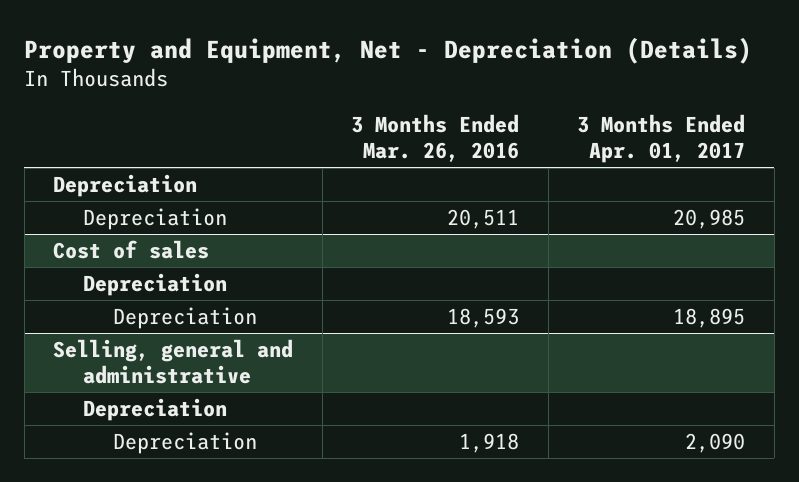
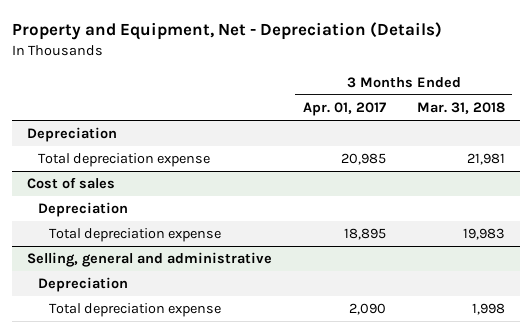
- | 3 Months Ended Mar. 26, 2016 | 3 Months Ended Apr. 01, 2017
+ | 3 Months Ended Apr. 01, 2017 | 3 Months Ended Mar. 31, 2018
- Depreciation | 20,511 | 20,985
+ Total depreciation expense | 20,985 | 21,981
@ Cost of sales
- Depreciation | 18,593 | 18,895
+ Total depreciation expense | 18,895 | 19,983
@ Selling, general and administrative
- Depreciation | 1,918 | 2,090
+ Total depreciation expense | 2,090 | 1,998

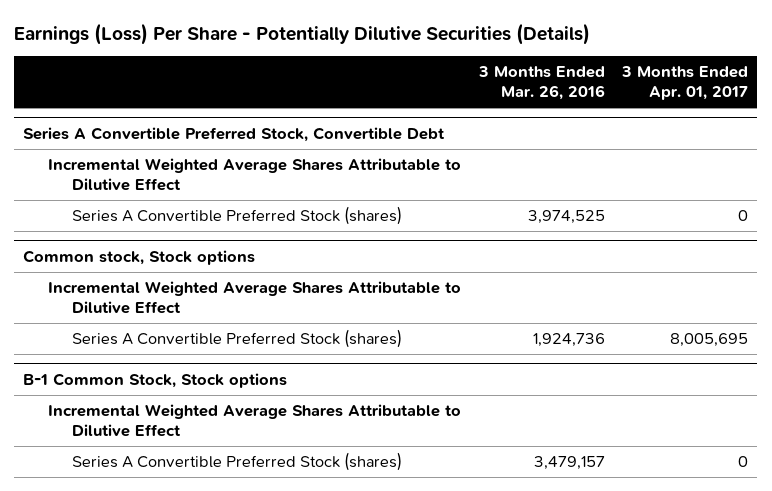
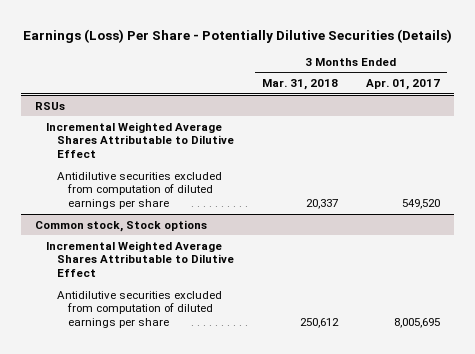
- | 3 Months Ended Mar. 26, 2016 | 3 Months Ended Apr. 01, 2017
+ | 3 Months Ended Mar. 31, 2018 | 3 Months Ended Apr. 01, 2017
- Series A Convertible Preferred Stock, Convertible Debt
+ RSUs
- Series A Convertible Preferred Stock (shares) | 3,974,525 | 0
+ Antidilutive securities excluded from computation of diluted earnings per share | 20,337 | 549,520
@ Common stock, Stock options
- Series A Convertible Preferred Stock (shares) | 1,924,736 | 8,005,695
- B-1 Common Stock, Stock options
- Incremental Weighted Average Shares Attributable to Dilutive Effect
- Series A Convertible Preferred Stock (shares) | 3,479,157 | 0
@ Common stock, Stock options
+ Antidilutive securities excluded from computation of diluted earnings per share | 250,612 | 8,005,695

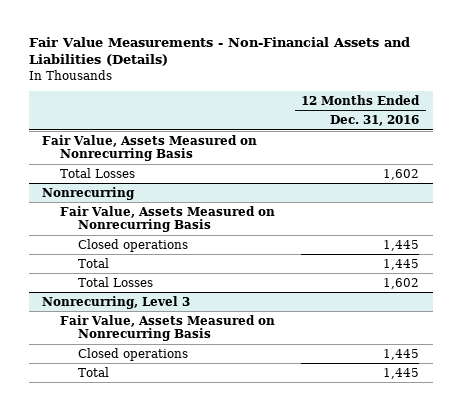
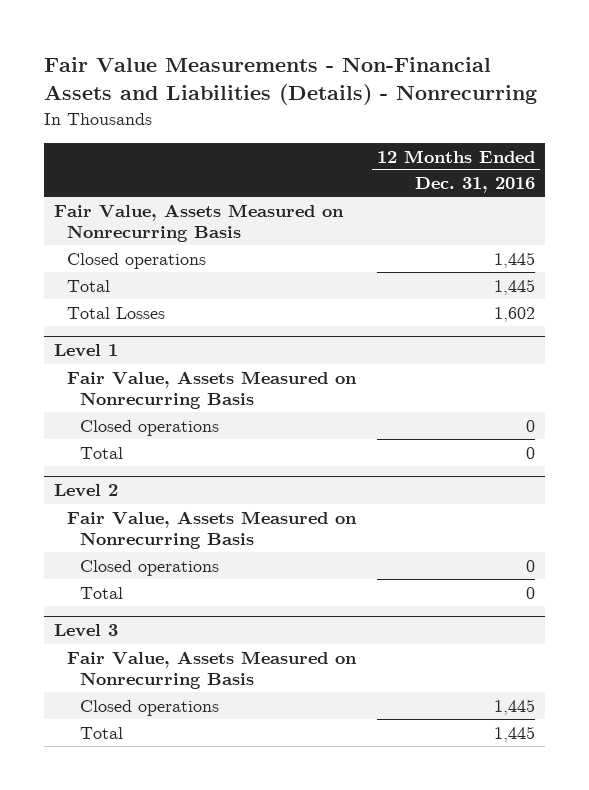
- Fair Value Measurements - Non-Financial Assets and Liabilities (Details)
+ Fair Value Measurements - Non-Financial Assets and Liabilities (Details) - Nonrecurring
- Total Losses | 1,602
- Nonrecurring
- Fair Value, Assets Measured on Nonrecurring Basis
- Nonrecurring, Level 3
+ Level 1
+ Closed operations | 0
+ Total | 0
+ Level 2
+ Fair Value, Assets Measured on Nonrecurring Basis
+ Closed operations | 0
+ Total | 0
+ Level 3
+ Fair Value, Assets Measured on Nonrecurring Basis

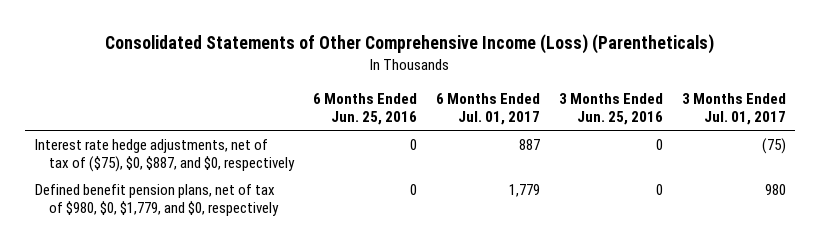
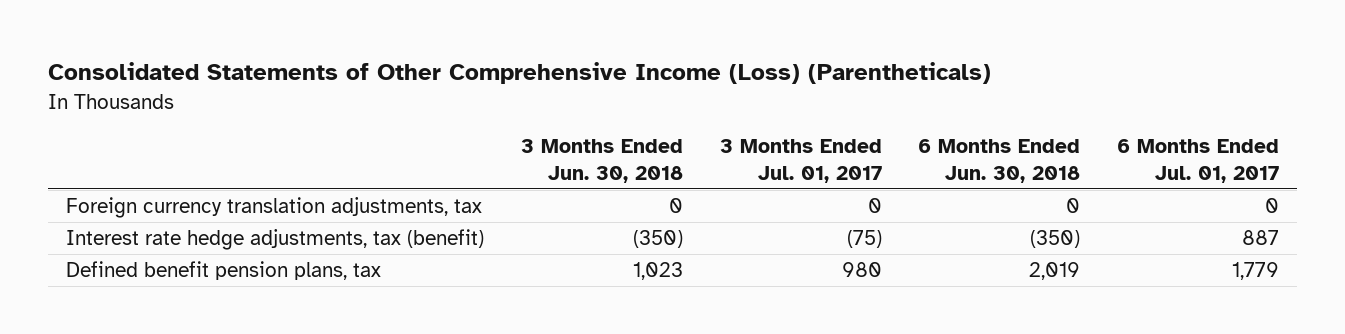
- | 6 Months Ended Jun. 25, 2016 | 6 Months Ended Jul. 01, 2017 | 3 Months Ended Jun. 25, 2016 | 3 Months Ended Jul. 01, 2017
+ | 3 Months Ended Jun. 30, 2018 | 3 Months Ended Jul. 01, 2017 | 6 Months Ended Jun. 30, 2018 | 6 Months Ended Jul. 01, 2017
- Interest rate hedge adjustments, net of tax of ($75), $0, $887, and $0, respectively | 0 | 887 | 0 | (75)
- Defined benefit pension plans, net of tax of $980, $0, $1,779, and $0, respectively | 0 | 1,779 | 0 | 980
+ Foreign currency translation adjustments, tax | 0 | 0 | 0 | 0
+ Interest rate hedge adjustments, tax (benefit) | (350) | (75) | (350) | 887
+ Defined benefit pension plans, tax | 1,023 | 980 | 2,019 | 1,779

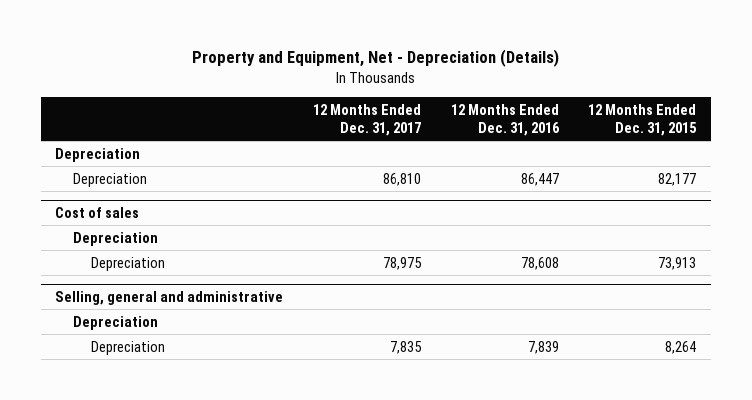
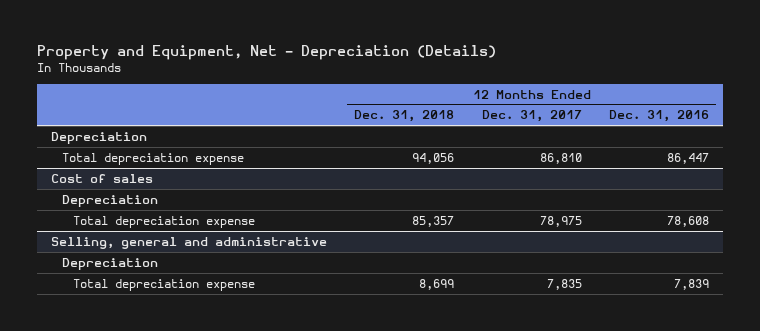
- | 12 Months Ended Dec. 31, 2017 | 12 Months Ended Dec. 31, 2016 | 12 Months Ended Dec. 31, 2015
+ | 12 Months Ended Dec. 31, 2018 | 12 Months Ended Dec. 31, 2017 | 12 Months Ended Dec. 31, 2016
- Depreciation | 86,810 | 86,447 | 82,177
+ Total depreciation expense | 94,056 | 86,810 | 86,447
@ Cost of sales
- Depreciation | 78,975 | 78,608 | 73,913
+ Total depreciation expense | 85,357 | 78,975 | 78,608
@ Selling, general and administrative
- Depreciation | 7,835 | 7,839 | 8,264
+ Total depreciation expense | 8,699 | 7,835 | 7,839

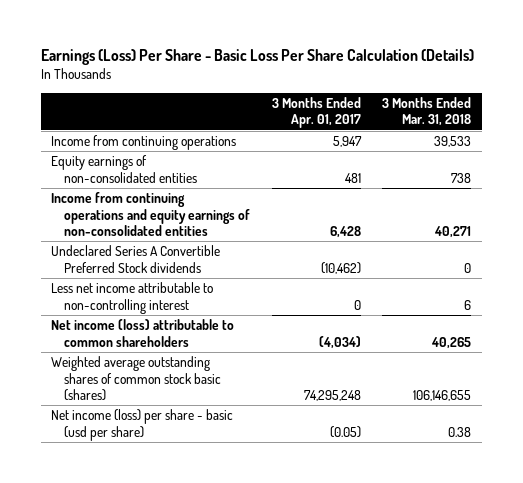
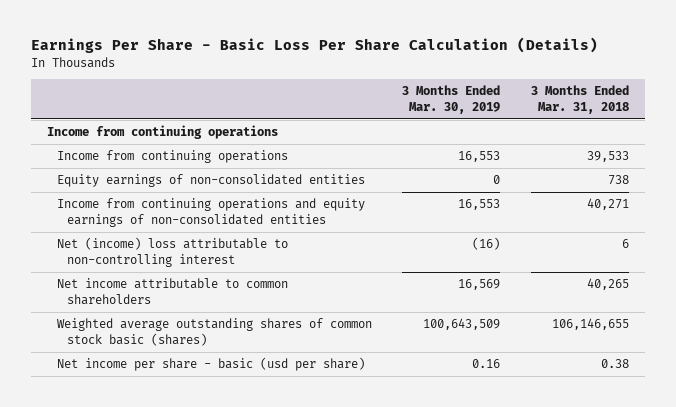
- Earnings (Loss) Per Share - Basic Loss Per Share Calculation (Details)
+ Earnings Per Share - Basic Loss Per Share Calculation (Details)
- | 3 Months Ended Apr. 01, 2017 | 3 Months Ended Mar. 31, 2018
+ | 3 Months Ended Mar. 30, 2019 | 3 Months Ended Mar. 31, 2018
+ Income from continuing operations
- Undeclared Series A Convertible Preferred Stock dividends | (10,462) | 0
- Less net income attributable to non-controlling interest | 0 | 6
- Net income (loss) attributable to common shareholders | (4,034) | 40,265
+ Net (income) loss attributable to non-controlling interest | (16) | 6
+ Net income attributable to common shareholders | 16,569 | 40,265
- Net income (loss) per share - basic (usd per share) | (0.05) | 0.38
+ Net income per share - basic (usd per share) | 0.16 | 0.38

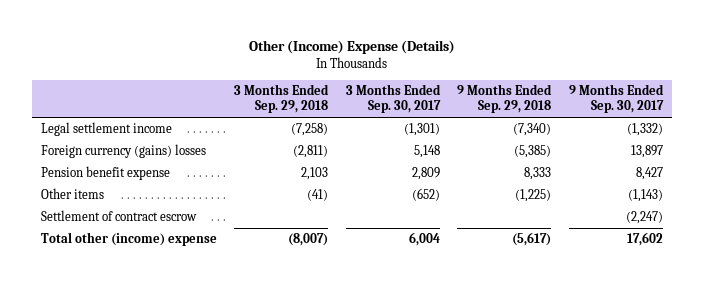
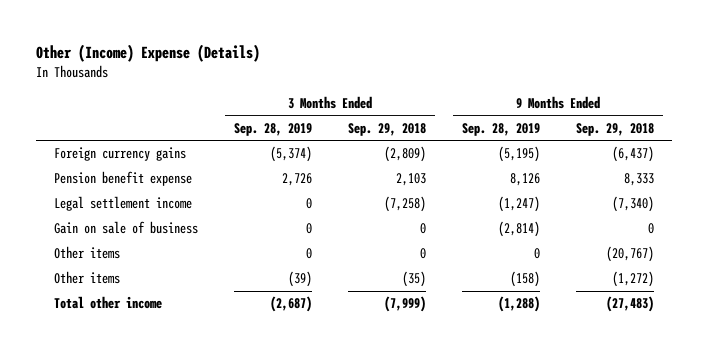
- | 3 Months Ended Sep. 29, 2018 | 3 Months Ended Sep. 30, 2017 | 9 Months Ended Sep. 29, 2018 | 9 Months Ended Sep. 30, 2017
+ | 3 Months Ended Sep. 28, 2019 | 3 Months Ended Sep. 29, 2018 | 9 Months Ended Sep. 28, 2019 | 9 Months Ended Sep. 29, 2018
- Foreign currency (gains) losses | (2,811) | 5,148 | (5,385) | 13,897
+ Foreign currency gains | (5,374) | (2,809) | (5,195) | (6,437)
- Other items | (41) | (652) | (1,225) | (1,143)
- Settlement of contract escrow | | | | (2,247)
- Total other (income) expense | (8,007) | 6,004 | (5,617) | 17,602
moved down: Legal settlement income | 0 | (7,258) | (1,247) | (7,340)
+ Gain on sale of business | 0 | 0 | (2,814) | 0
+ Other items | 0 | 0 | 0 | (20,767)
+ Other items | (39) | (35) | (158) | (1,272)
+ Total other income | (2,687) | (7,999) | (1,288) | (27,483)

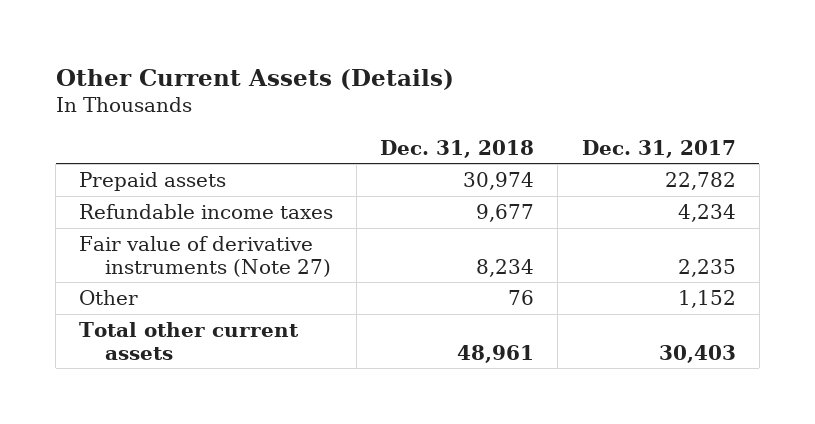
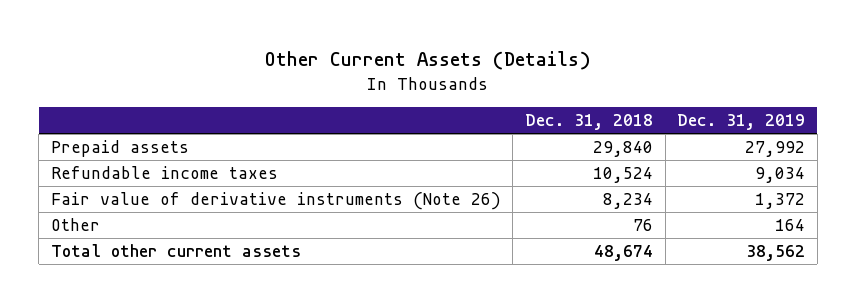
- | Dec. 31, 2018 | Dec. 31, 2017
+ | Dec. 31, 2018 | Dec. 31, 2019
- Prepaid assets | 30,974 | 22,782
- Refundable income taxes | 9,677 | 4,234
- Fair value of derivative instruments (Note 27) | 8,234 | 2,235
+ Prepaid assets | 29,840 | 27,992
+ Refundable income taxes | 10,524 | 9,034
+ Fair value of derivative instruments (Note 26) | 8,234 | 1,372
- Total other current assets | 48,961 | 30,403
+ Total other current assets | 48,674 | 38,562

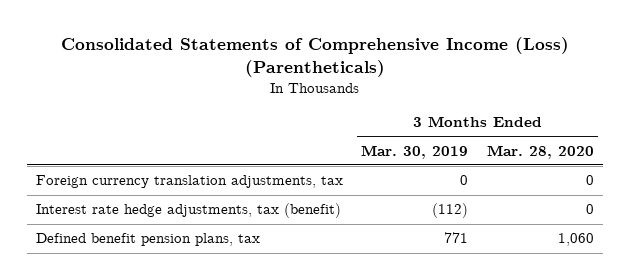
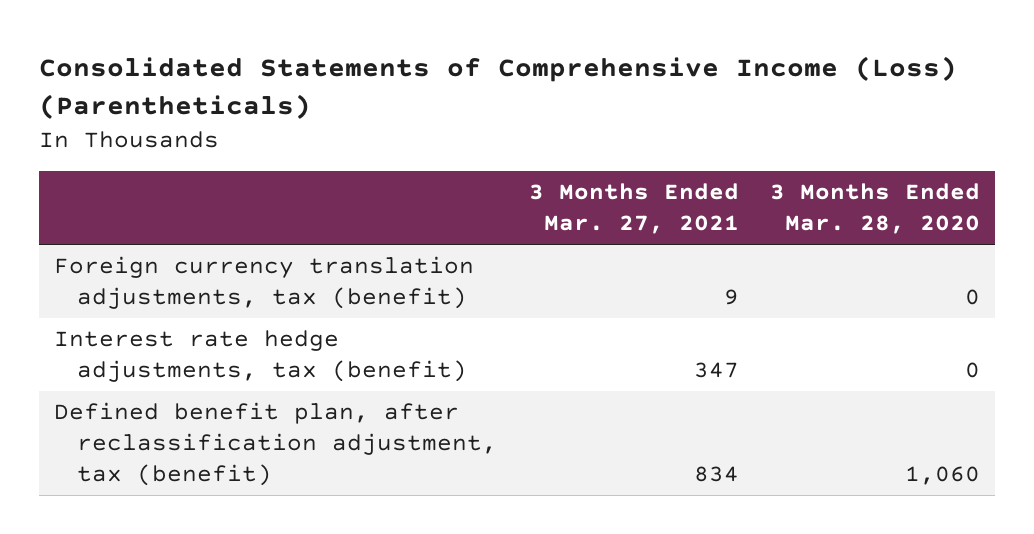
- | 3 Months Ended Mar. 30, 2019 | 3 Months Ended Mar. 28, 2020
+ | 3 Months Ended Mar. 27, 2021 | 3 Months Ended Mar. 28, 2020
- Foreign currency translation adjustments, tax | 0 | 0
+ Foreign currency translation adjustments, tax (benefit) | 9 | 0
- Defined benefit pension plans, tax | 771 | 1,060
+ Defined benefit plan, after reclassification adjustment, tax (benefit) | 834 | 1,060

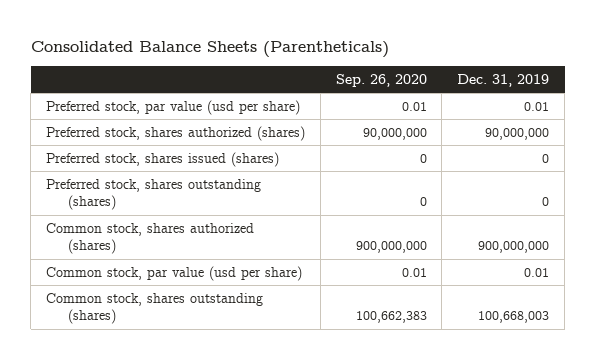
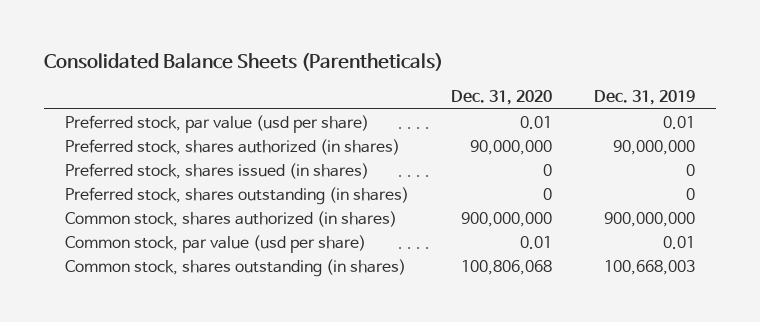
- | Sep. 26, 2020 | Dec. 31, 2019
+ | Dec. 31, 2020 | Dec. 31, 2019
- Preferred stock, shares authorized (shares) | 90,000,000 | 90,000,000
- Preferred stock, shares issued (shares) | 0 | 0
- Preferred stock, shares outstanding (shares) | 0 | 0
- Common stock, shares authorized (shares) | 900,000,000 | 900,000,000
+ Preferred stock, shares authorized (in shares) | 90,000,000 | 90,000,000
+ Preferred stock, shares issued (in shares) | 0 | 0
+ Preferred stock, shares outstanding (in shares) | 0 | 0
+ Common stock, shares authorized (in shares) | 900,000,000 | 900,000,000
- Common stock, shares outstanding (shares) | 100,662,383 | 100,668,003
+ Common stock, shares outstanding (in shares) | 100,806,068 | 100,668,003

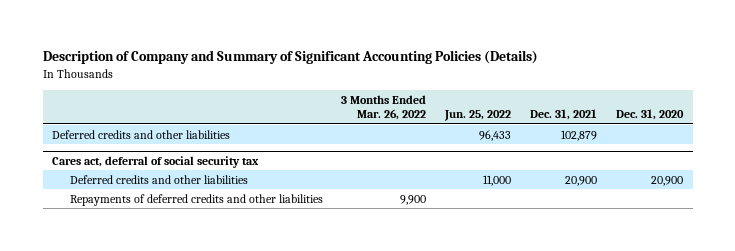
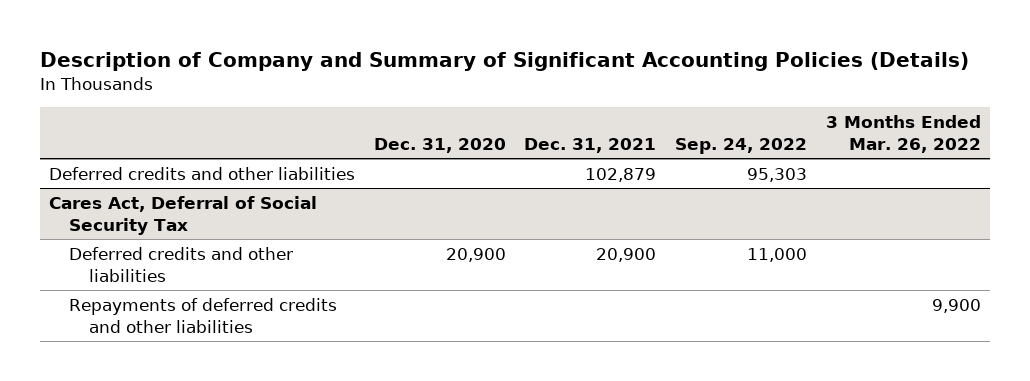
- | 3 Months Ended Mar. 26, 2022 | Jun. 25, 2022 | Dec. 31, 2021 | Dec. 31, 2020
+ | Dec. 31, 2020 | Dec. 31, 2021 | Sep. 24, 2022 | 3 Months Ended Mar. 26, 2022
- Cares act, deferral of social security tax
+ Cares Act, Deferral of Social Security Tax

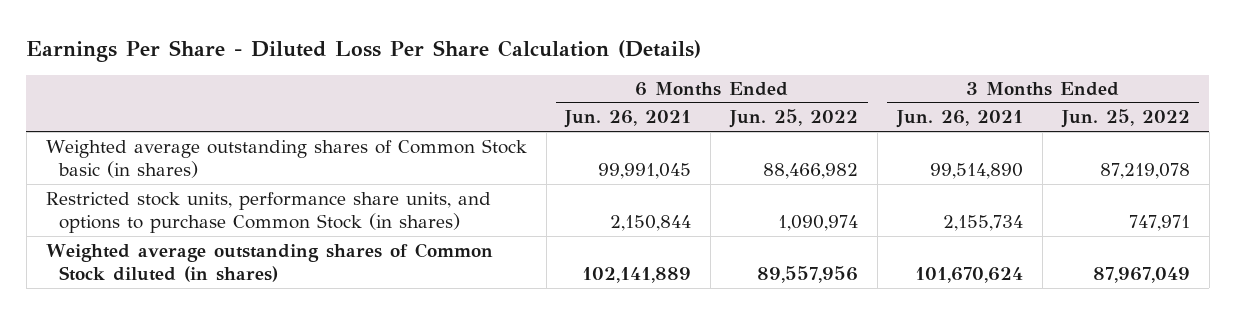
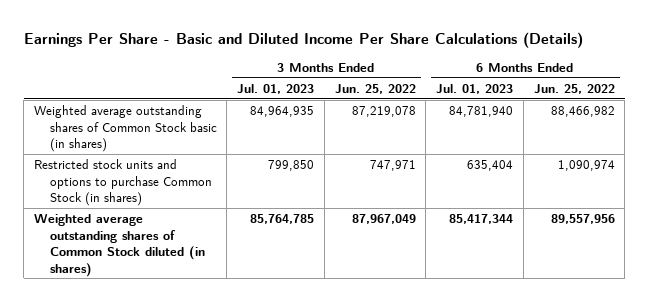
- Earnings Per Share - Diluted Loss Per Share Calculation (Details)
+ Earnings Per Share - Basic and Diluted Income Per Share Calculations (Details)
- | 6 Months Ended Jun. 26, 2021 | 6 Months Ended Jun. 25, 2022 | 3 Months Ended Jun. 26, 2021 | 3 Months Ended Jun. 25, 2022
+ | 3 Months Ended Jul. 01, 2023 | 3 Months Ended Jun. 25, 2022 | 6 Months Ended Jul. 01, 2023 | 6 Months Ended Jun. 25, 2022
- Restricted stock units, performance share units, and options to purchase Common Stock (in shares) | 2,150,844 | 1,090,974 | 2,155,734 | 747,971
+ Restricted stock units and options to purchase Common Stock (in shares) | 799,850 | 747,971 | 635,404 | 1,090,974

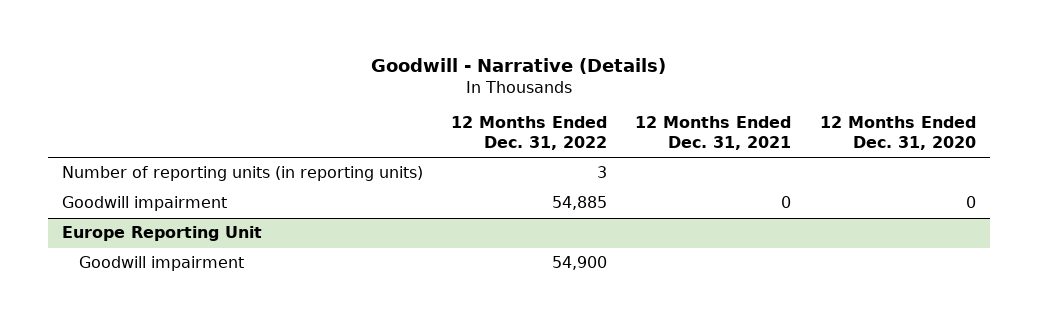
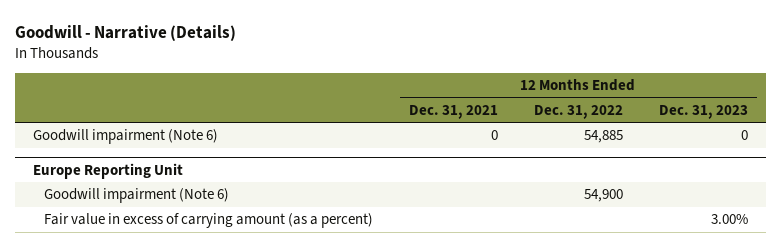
- | 12 Months Ended Dec. 31, 2022 | 12 Months Ended Dec. 31, 2021 | 12 Months Ended Dec. 31, 2020
+ | 12 Months Ended Dec. 31, 2021 | 12 Months Ended Dec. 31, 2022 | 12 Months Ended Dec. 31, 2023
- Number of reporting units (in reporting units) | 3 | |
- Goodwill impairment | 54,885 | 0 | 0
+ Goodwill impairment (Note 6) | 0 | 54,885 | 0
@ Europe Reporting Unit
- Goodwill impairment | 54,900 | |
+ Goodwill impairment (Note 6) | | 54,900 |
+ Fair value in excess of carrying amount (as a percent) | | | 3.00%

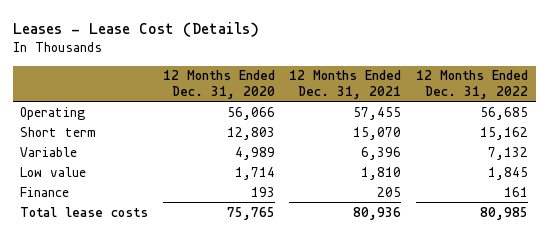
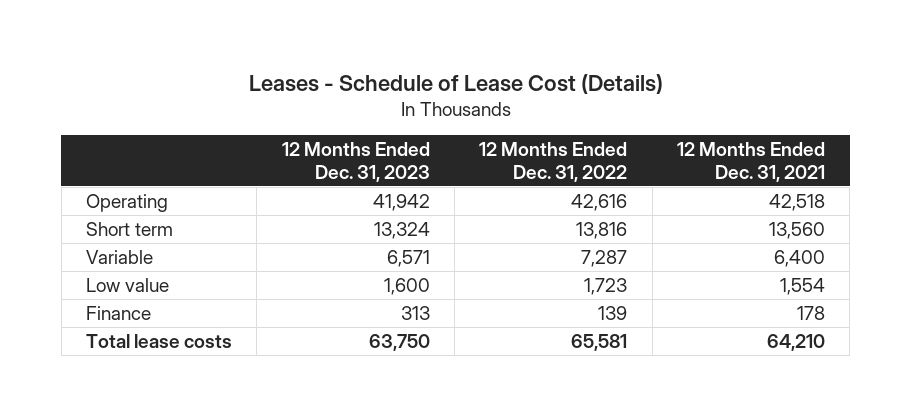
- Leases - Lease Cost (Details)
+ Leases - Schedule of Lease Cost (Details)
- | 12 Months Ended Dec. 31, 2020 | 12 Months Ended Dec. 31, 2021 | 12 Months Ended Dec. 31, 2022
+ | 12 Months Ended Dec. 31, 2023 | 12 Months Ended Dec. 31, 2022 | 12 Months Ended Dec. 31, 2021
- Operating | 56,066 | 57,455 | 56,685
- Short term | 12,803 | 15,070 | 15,162
- Variable | 4,989 | 6,396 | 7,132
- Low value | 1,714 | 1,810 | 1,845
- Finance | 193 | 205 | 161
- Total lease costs | 75,765 | 80,936 | 80,985
+ Operating | 41,942 | 42,616 | 42,518
+ Short term | 13,324 | 13,816 | 13,560
+ Variable | 6,571 | 7,287 | 6,400
+ Low value | 1,600 | 1,723 | 1,554
+ Finance | 313 | 139 | 178
+ Total lease costs | 63,750 | 65,581 | 64,210

